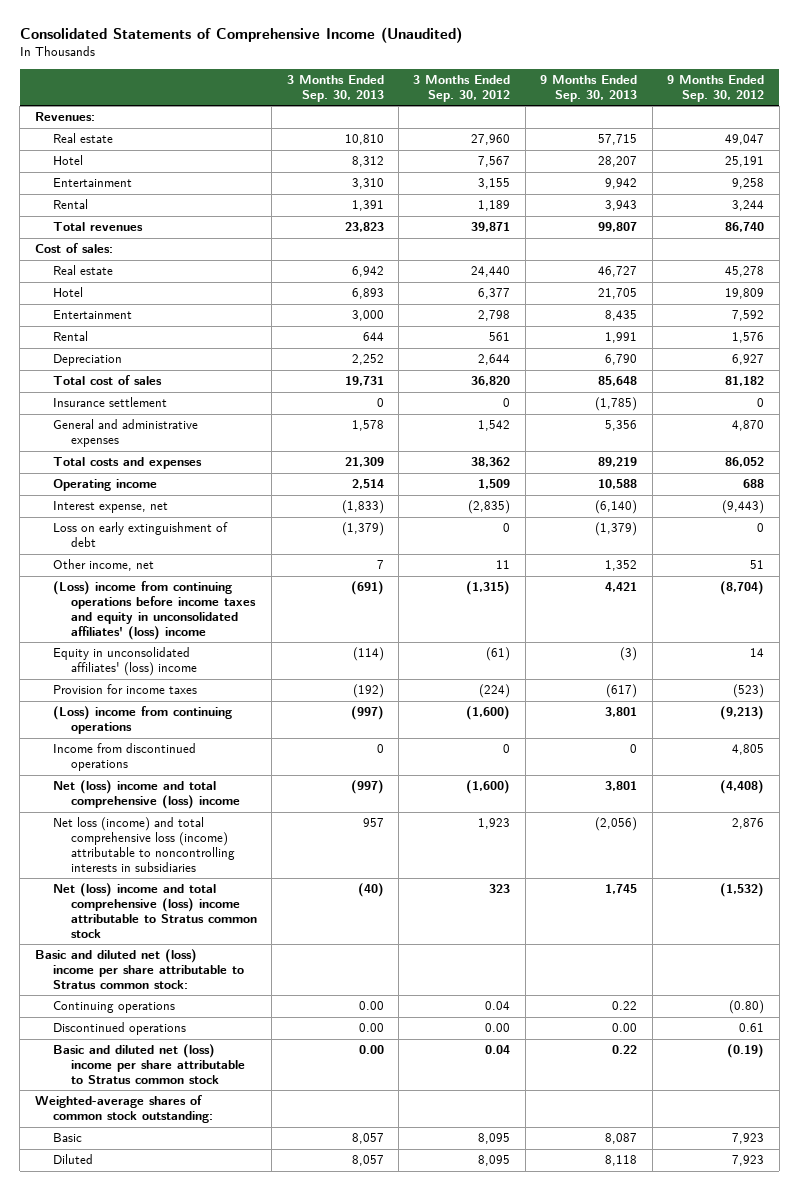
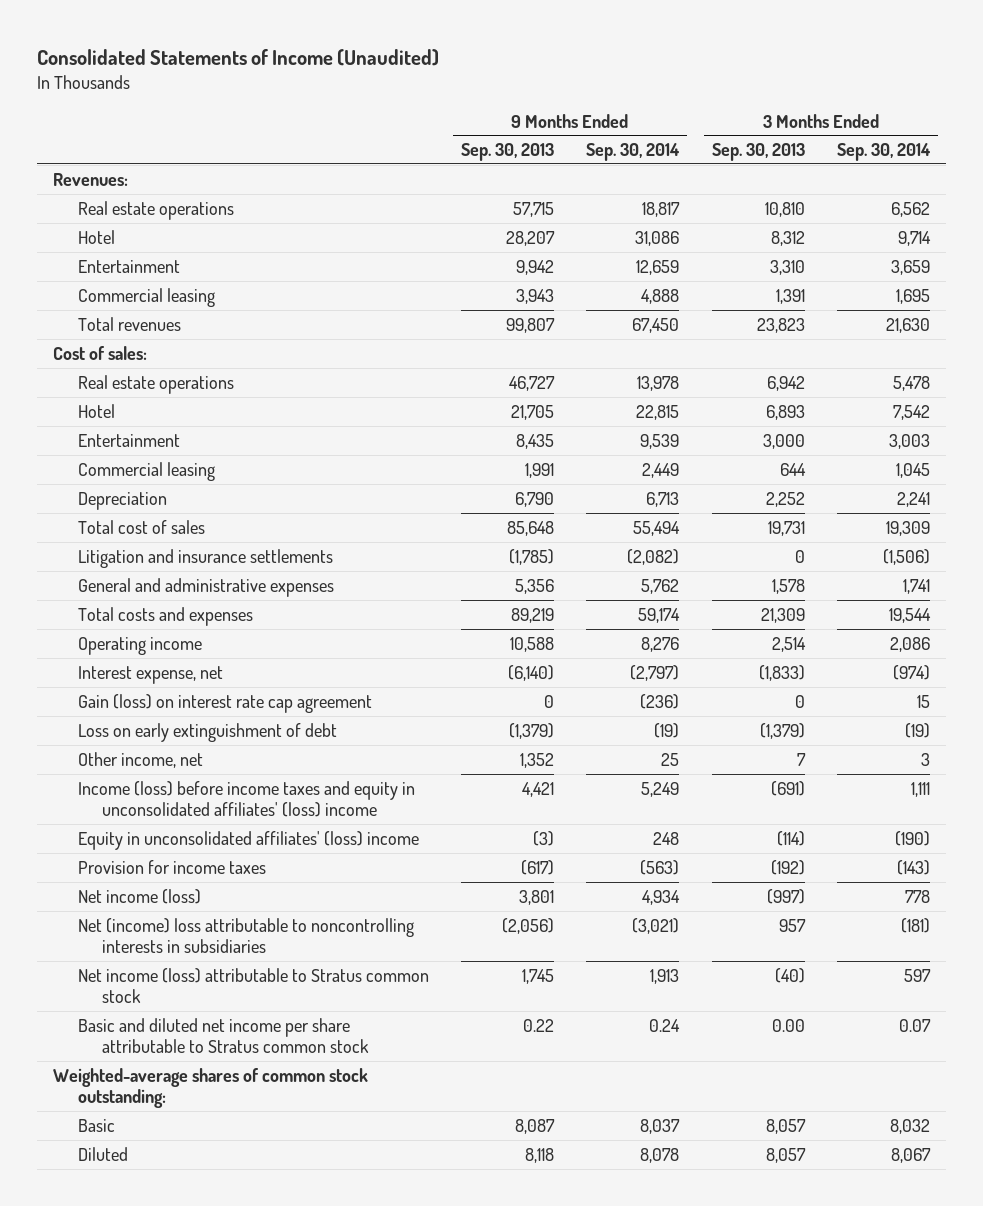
- Consolidated Statements of Comprehensive Income (Unaudited)
+ Consolidated Statements of Income (Unaudited)
- | 3 Months Ended Sep. 30, 2013 | 3 Months Ended Sep. 30, 2012 | 9 Months Ended Sep. 30, 2013 | 9 Months Ended Sep. 30, 2012
+ | 9 Months Ended Sep. 30, 2013 | 9 Months Ended Sep. 30, 2014 | 3 Months Ended Sep. 30, 2013 | 3 Months Ended Sep. 30, 2014
- Real estate | 10,810 | 27,960 | 57,715 | 49,047
+ Real estate operations | 57,715 | 18,817 | 10,810 | 6,562
- Rental | 1,391 | 1,189 | 3,943 | 3,244
+ Commercial leasing | 3,943 | 4,888 | 1,391 | 1,695
- Real estate | 6,942 | 24,440 | 46,727 | 45,278
+ Real estate operations | 46,727 | 13,978 | 6,942 | 5,478
- Rental | 644 | 561 | 1,991 | 1,576
+ Commercial leasing | 1,991 | 2,449 | 644 | 1,045
- Insurance settlement | 0 | 0 | (1,785) | 0
+ Litigation and insurance settlements | (1,785) | (2,082) | 0 | (1,506)
+ Gain (loss) on interest rate cap agreement | 0 | (236) | 0 | 15
- (Loss) income from continuing operations before income taxes and equity in unconsolidated affiliates' (loss) income | (691) | (1,315) | 4,421 | (8,704)
+ Income (loss) before income taxes and equity in unconsolidated affiliates' (loss) income | 4,421 | 5,249 | (691) | 1,111
- (Loss) income from continuing operations | (997) | (1,600) | 3,801 | (9,213)
- Income from discontinued operations | 0 | 0 | 0 | 4,805
- Net (loss) income and total comprehensive (loss) income | (997) | (1,600) | 3,801 | (4,408)
- Net loss (income) and total comprehensive loss (income) attributable to noncontrolling interests in subsidiaries | 957 | 1,923 | (2,056) | 2,876
- Net (loss) income and total comprehensive (loss) income attributable to Stratus common stock | (40) | 323 | 1,745 | (1,532)
- Basic and diluted net (loss) income per share attributable to Stratus common stock:
- Continuing operations | 0.00 | 0.04 | 0.22 | (0.80)
- Discontinued operations | 0.00 | 0.00 | 0.00 | 0.61
- Basic and diluted net (loss) income per share attributable to Stratus common stock | 0.00 | 0.04 | 0.22 | (0.19)
+ Net income (loss) | 3,801 | 4,934 | (997) | 778
+ Net (income) loss attributable to noncontrolling interests in subsidiaries | (2,056) | (3,021) | 957 | (181)
+ Net income (loss) attributable to Stratus common stock | 1,745 | 1,913 | (40) | 597
+ Basic and diluted net income per share attributable to Stratus common stock | 0.22 | 0.24 | 0.00 | 0.07

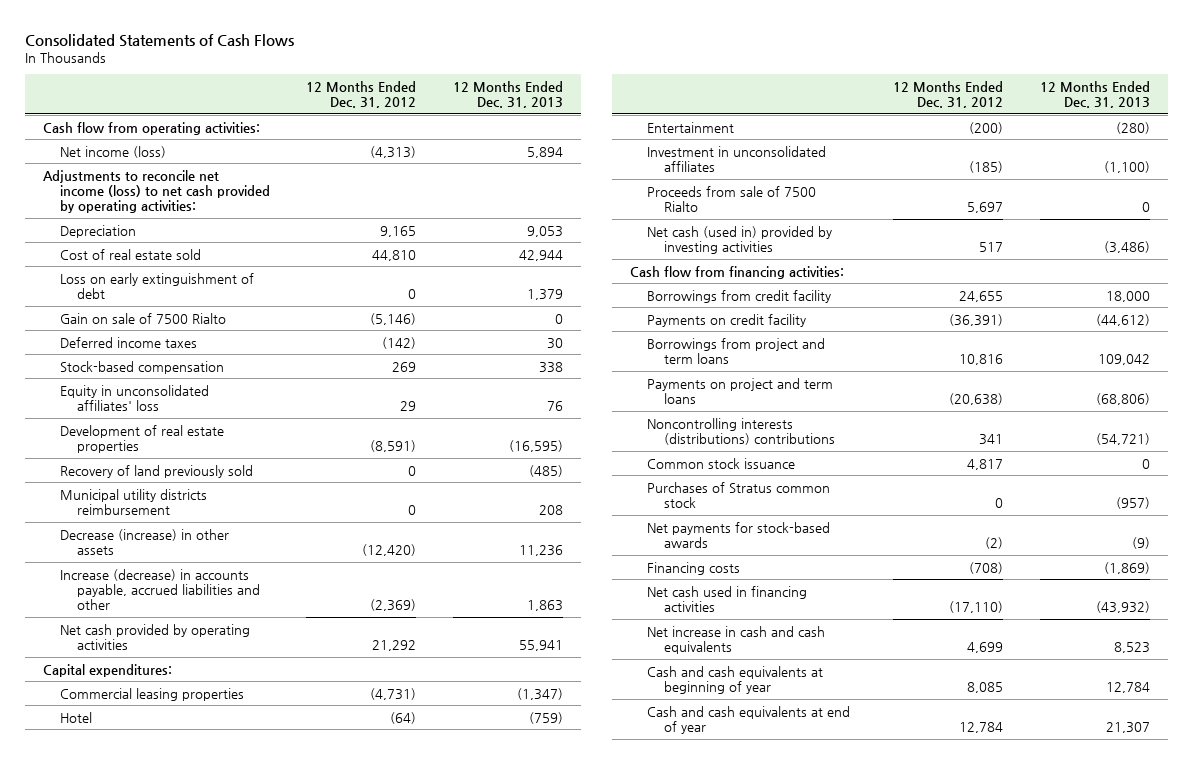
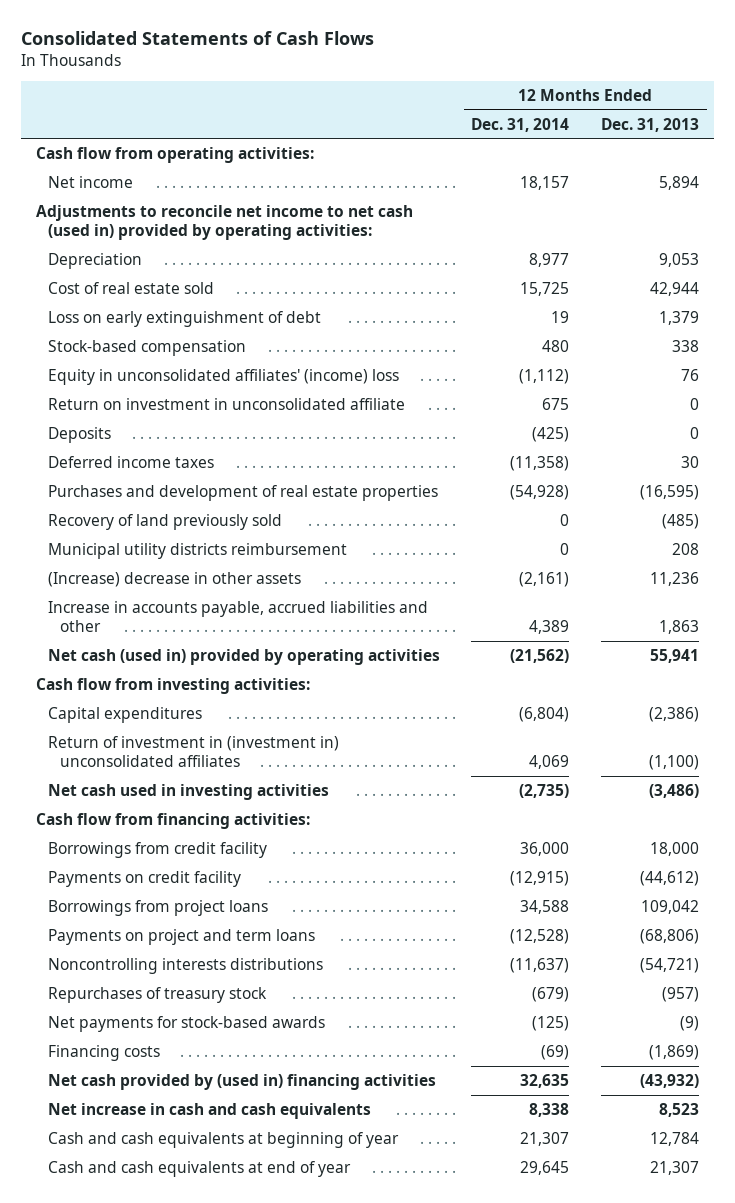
- | 12 Months Ended Dec. 31, 2012 | 12 Months Ended Dec. 31, 2013
+ | 12 Months Ended Dec. 31, 2014 | 12 Months Ended Dec. 31, 2013
- Net income (loss) | (4,313) | 5,894
- Adjustments to reconcile net income (loss) to net cash provided by operating activities:
+ Net income | 18,157 | 5,894
+ Adjustments to reconcile net income to net cash (used in) provided by operating activities:
- Gain on sale of 7500 Rialto | (5,146) | 0
- Equity in unconsolidated affiliates' loss | 29 | 76
- Development of real estate properties | (8,591) | (16,595)
+ Equity in unconsolidated affiliates' (income) loss | (1,112) | 76
+ Return on investment in unconsolidated affiliate | 675 | 0
+ Deposits | (425) | 0
moved down: Deferred income taxes | (11,358) | 30
+ Purchases and development of real estate properties | (54,928) | (16,595)
- Decrease (increase) in other assets | (12,420) | 11,236
- Increase (decrease) in accounts payable, accrued liabilities and other | (2,369) | 1,863
- Net cash provided by operating activities | 21,292 | 55,941
- Capital expenditures:
- Commercial leasing properties | (4,731) | (1,347)
- Hotel | (64) | (759)
- Entertainment | (200) | (280)
- Investment in unconsolidated affiliates | (185) | (1,100)
- Proceeds from sale of 7500 Rialto | 5,697 | 0
- Net cash (used in) provided by investing activities | 517 | (3,486)
+ (Increase) decrease in other assets | (2,161) | 11,236
+ Increase in accounts payable, accrued liabilities and other | 4,389 | 1,863
+ Net cash (used in) provided by operating activities | (21,562) | 55,941
+ Cash flow from investing activities:
+ Capital expenditures | (6,804) | (2,386)
+ Return of investment in (investment in) unconsolidated affiliates | 4,069 | (1,100)
+ Net cash used in investing activities | (2,735) | (3,486)
- Borrowings from project and term loans | 10,816 | 109,042
+ Borrowings from project loans | 34,588 | 109,042
- Noncontrolling interests (distributions) contributions | 341 | (54,721)
- Common stock issuance | 4,817 | 0
- Purchases of Stratus common stock | 0 | (957)
+ Noncontrolling interests distributions | (11,637) | (54,721)
+ Repurchases of treasury stock | (679) | (957)
- Net cash used in financing activities | (17,110) | (43,932)
+ Net cash provided by (used in) financing activities | 32,635 | (43,932)

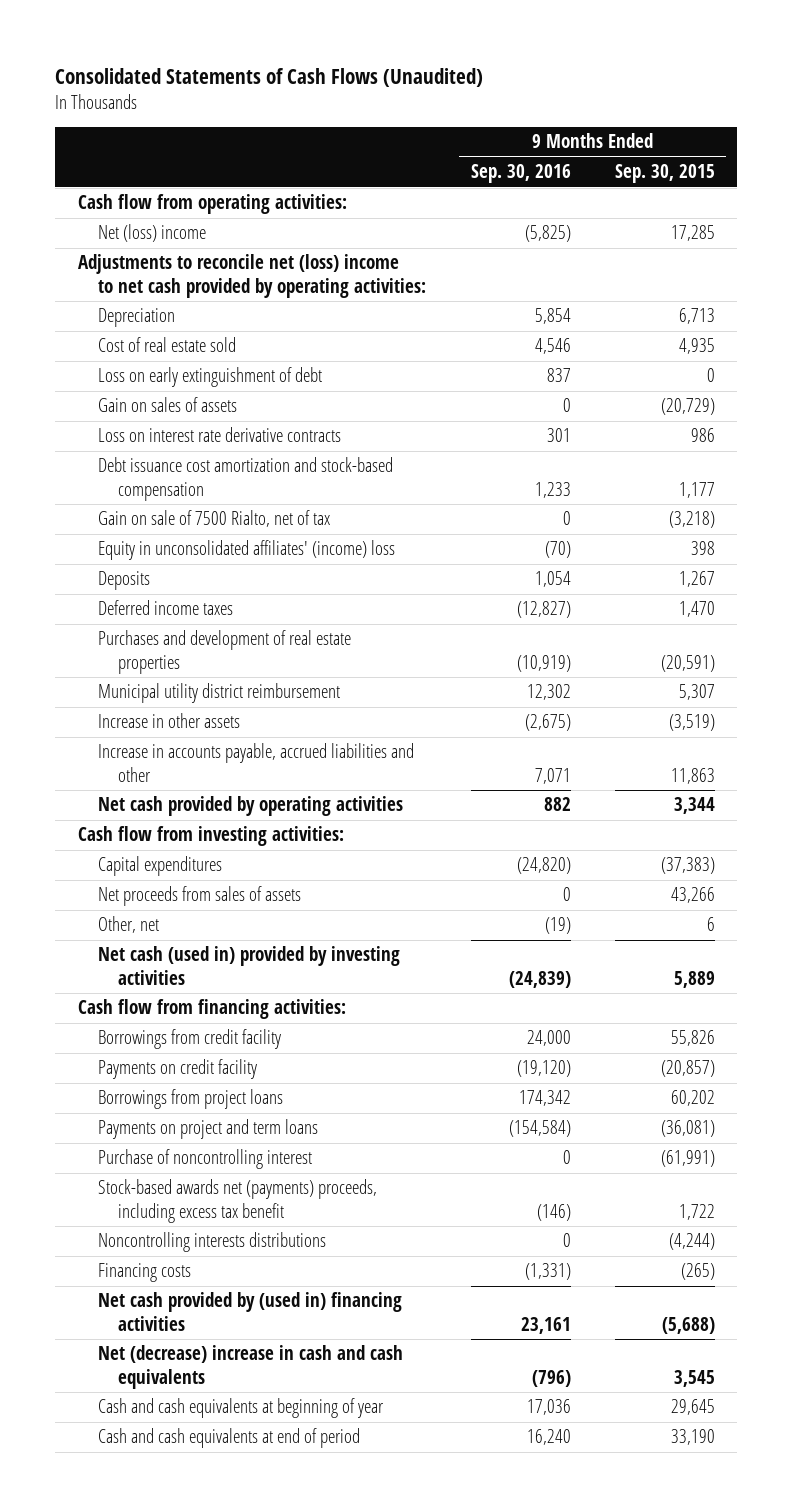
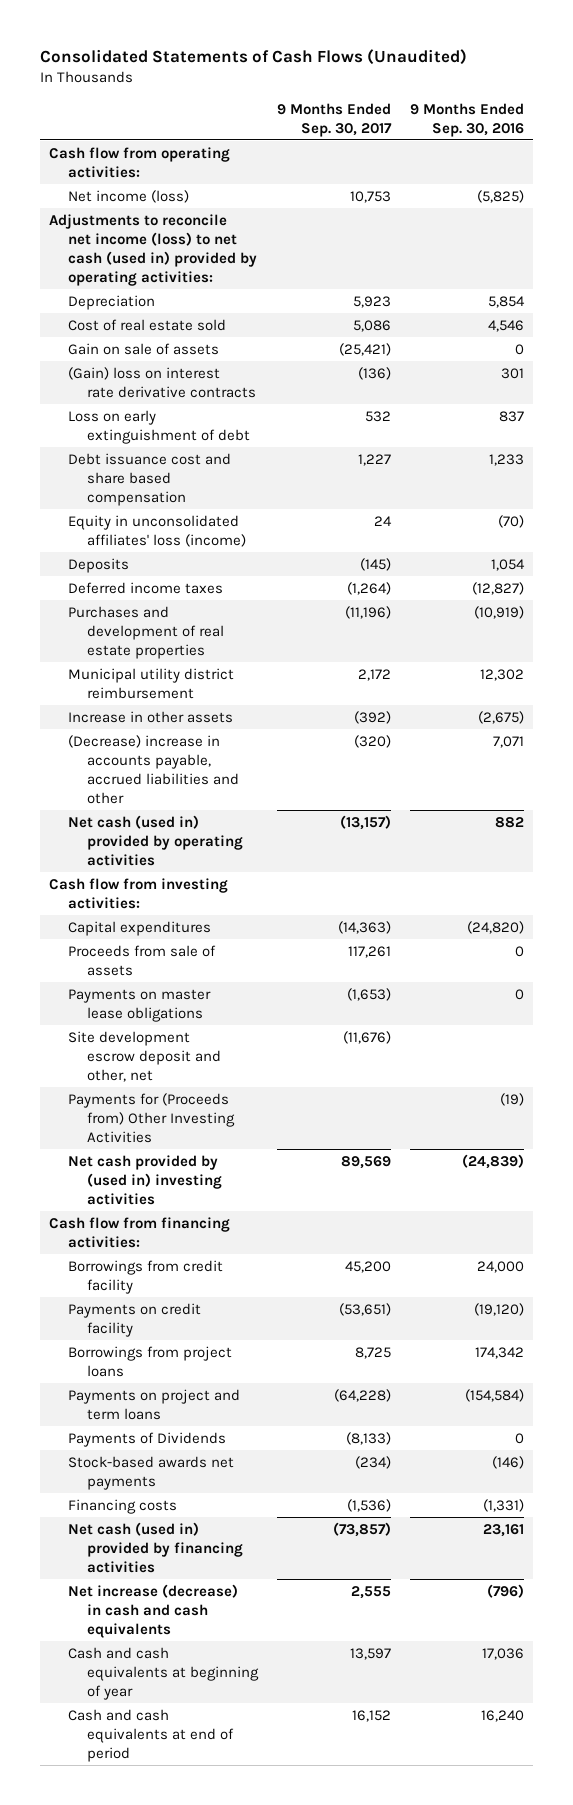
- | 9 Months Ended Sep. 30, 2016 | 9 Months Ended Sep. 30, 2015
+ | 9 Months Ended Sep. 30, 2017 | 9 Months Ended Sep. 30, 2016
- Net (loss) income | (5,825) | 17,285
- Adjustments to reconcile net (loss) income to net cash provided by operating activities:
+ Net income (loss) | 10,753 | (5,825)
+ Adjustments to reconcile net income (loss) to net cash (used in) provided by operating activities:
+ Gain on sale of assets | (25,421) | 0
+ (Gain) loss on interest rate derivative contracts | (136) | 301
- Gain on sales of assets | 0 | (20,729)
- Loss on interest rate derivative contracts | 301 | 986
- Debt issuance cost amortization and stock-based compensation | 1,233 | 1,177
- Gain on sale of 7500 Rialto, net of tax | 0 | (3,218)
- Equity in unconsolidated affiliates' (income) loss | (70) | 398
+ Debt issuance cost and share based compensation | 1,227 | 1,233
+ Equity in unconsolidated affiliates' loss (income) | 24 | (70)
- Increase in accounts payable, accrued liabilities and other | 7,071 | 11,863
- Net cash provided by operating activities | 882 | 3,344
+ (Decrease) increase in accounts payable, accrued liabilities and other | (320) | 7,071
+ Net cash (used in) provided by operating activities | (13,157) | 882
- Net proceeds from sales of assets | 0 | 43,266
- Other, net | (19) | 6
- Net cash (used in) provided by investing activities | (24,839) | 5,889
+ Proceeds from sale of assets | 117,261 | 0
+ Payments on master lease obligations | (1,653) | 0
+ Site development escrow deposit and other, net | (11,676) |
+ Payments for (Proceeds from) Other Investing Activities | | (19)
+ Net cash provided by (used in) investing activities | 89,569 | (24,839)
- Purchase of noncontrolling interest | 0 | (61,991)
- Stock-based awards net (payments) proceeds, including excess tax benefit | (146) | 1,722
- Noncontrolling interests distributions | 0 | (4,244)
+ Payments of Dividends | (8,133) | 0
+ Stock-based awards net payments | (234) | (146)
- Net cash provided by (used in) financing activities | 23,161 | (5,688)
- Net (decrease) increase in cash and cash equivalents | (796) | 3,545
+ Net cash (used in) provided by financing activities | (73,857) | 23,161
+ Net increase (decrease) in cash and cash equivalents | 2,555 | (796)

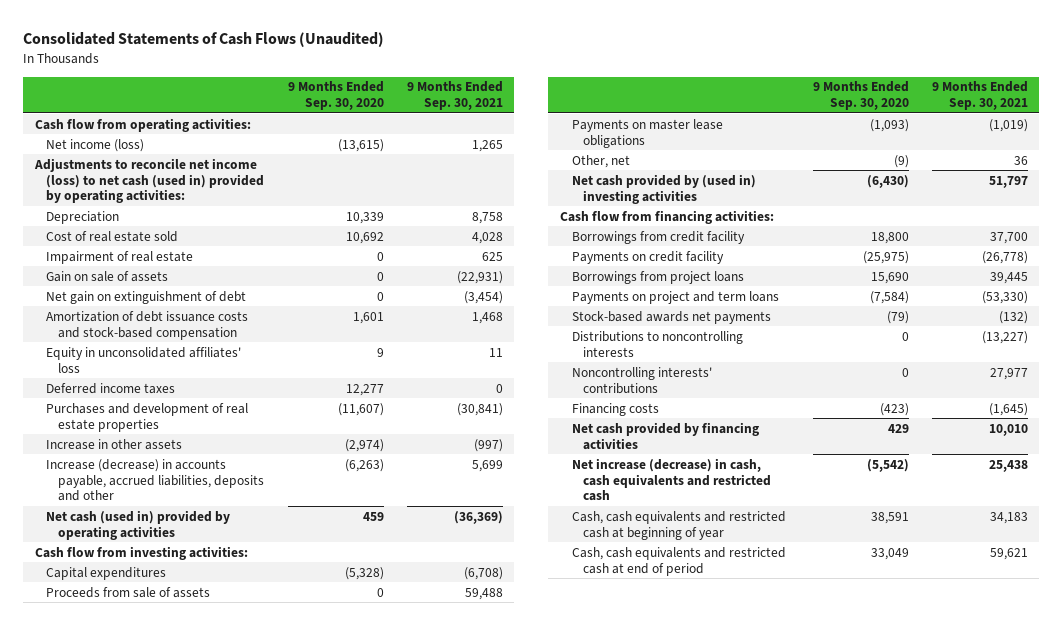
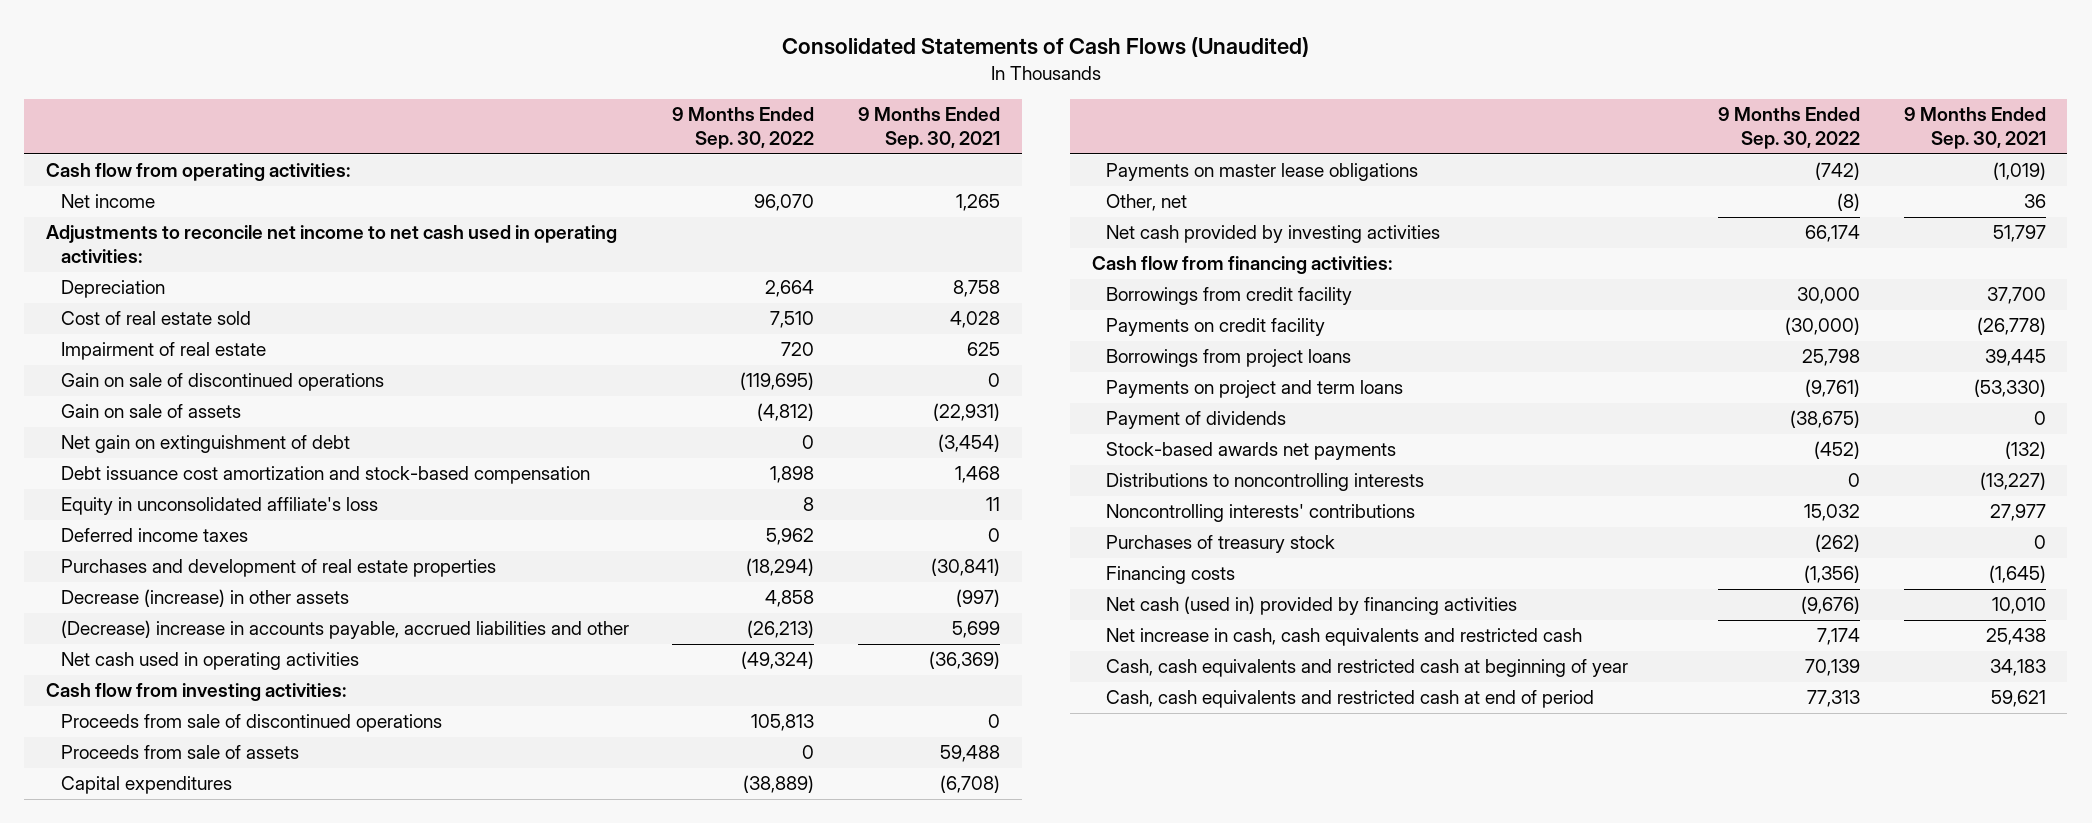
- | 9 Months Ended Sep. 30, 2020 | 9 Months Ended Sep. 30, 2021
+ | 9 Months Ended Sep. 30, 2022 | 9 Months Ended Sep. 30, 2021
- Net income (loss) | (13,615) | 1,265
- Adjustments to reconcile net income (loss) to net cash (used in) provided by operating activities:
+ Net income | 96,070 | 1,265
+ Adjustments to reconcile net income to net cash used in operating activities:
+ Gain on sale of discontinued operations | (119,695) | 0
- Amortization of debt issuance costs and stock-based compensation | 1,601 | 1,468
- Equity in unconsolidated affiliates' loss | 9 | 11
+ Debt issuance cost amortization and stock-based compensation | 1,898 | 1,468
+ Equity in unconsolidated affiliate's loss | 8 | 11
- Increase in other assets | (2,974) | (997)
- Increase (decrease) in accounts payable, accrued liabilities, deposits and other | (6,263) | 5,699
- Net cash (used in) provided by operating activities | 459 | (36,369)
+ Decrease (increase) in other assets | 4,858 | (997)
+ (Decrease) increase in accounts payable, accrued liabilities and other | (26,213) | 5,699
+ Net cash used in operating activities | (49,324) | (36,369)
+ Proceeds from sale of discontinued operations | 105,813 | 0
moved down: Capital expenditures | (38,889) | (6,708)
- Net cash provided by (used in) investing activities | (6,430) | 51,797
+ Net cash provided by investing activities | 66,174 | 51,797
+ Payment of dividends | (38,675) | 0
+ Purchases of treasury stock | (262) | 0
- Net cash provided by financing activities | 429 | 10,010
- Net increase (decrease) in cash, cash equivalents and restricted cash | (5,542) | 25,438
+ Net cash (used in) provided by financing activities | (9,676) | 10,010
+ Net increase in cash, cash equivalents and restricted cash | 7,174 | 25,438

